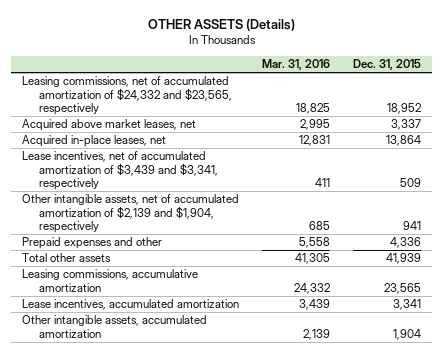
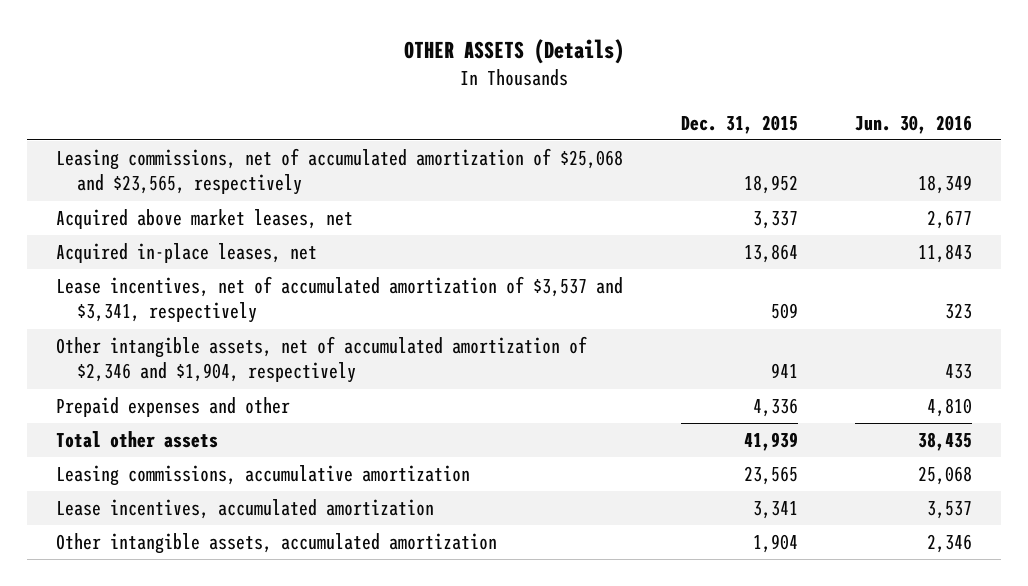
- | Mar. 31, 2016 | Dec. 31, 2015
+ | Dec. 31, 2015 | Jun. 30, 2016
- Leasing commissions, net of accumulated amortization of $24,332 and $23,565, respectively | 18,825 | 18,952
+ Leasing commissions, net of accumulated amortization of $25,068 and $23,565, respectively | 18,952 | 18,349
- Lease incentives, net of accumulated amortization of $3,439 and $3,341, respectively | 411 | 509
- Other intangible assets, net of accumulated amortization of $2,139 and $1,904, respectively | 685 | 941
+ Lease incentives, net of accumulated amortization of $3,537 and $3,341, respectively | 509 | 323
+ Other intangible assets, net of accumulated amortization of $2,346 and $1,904, respectively | 941 | 433

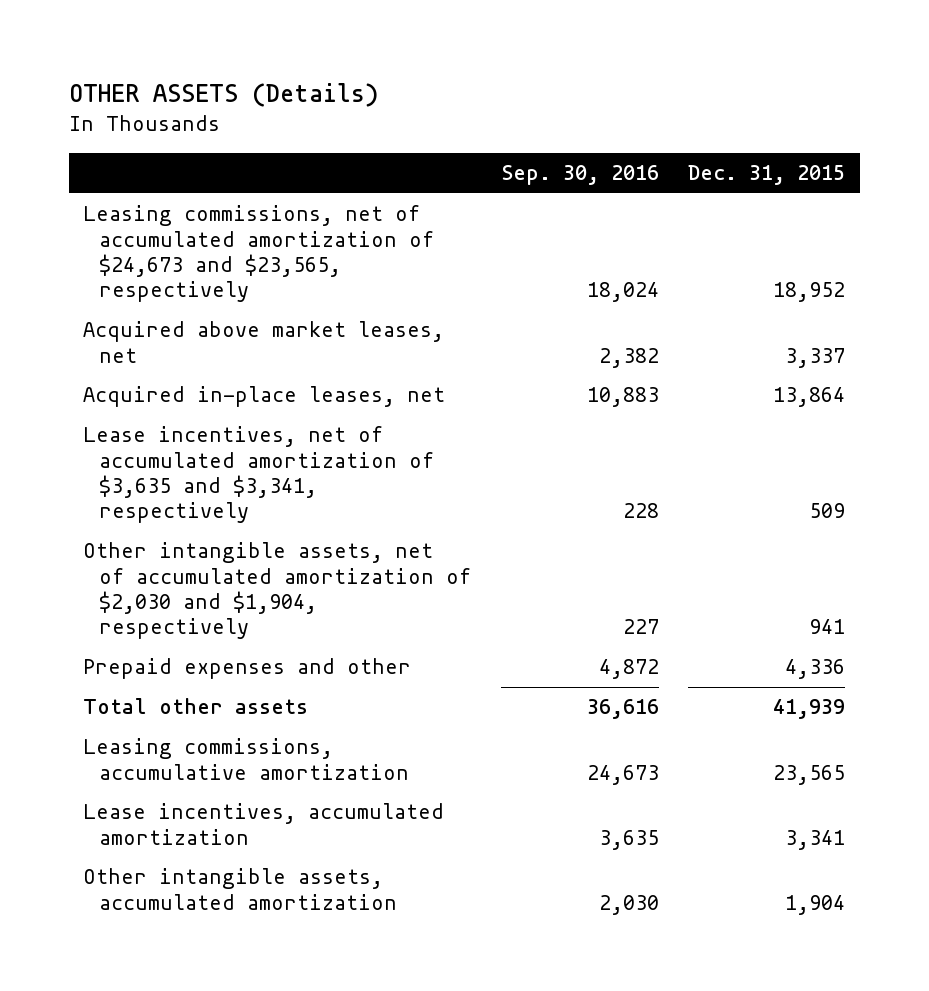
- | Dec. 31, 2015 | Jun. 30, 2016
+ | Sep. 30, 2016 | Dec. 31, 2015
- Leasing commissions, net of accumulated amortization of $25,068 and $23,565, respectively | 18,952 | 18,349
+ Leasing commissions, net of accumulated amortization of $24,673 and $23,565, respectively | 18,024 | 18,952
- Lease incentives, net of accumulated amortization of $3,537 and $3,341, respectively | 509 | 323
- Other intangible assets, net of accumulated amortization of $2,346 and $1,904, respectively | 941 | 433
+ Lease incentives, net of accumulated amortization of $3,635 and $3,341, respectively | 228 | 509
+ Other intangible assets, net of accumulated amortization of $2,030 and $1,904, respectively | 227 | 941

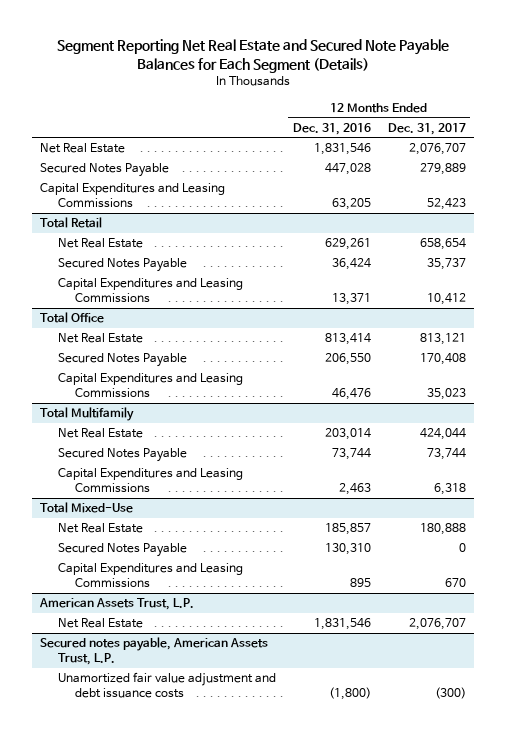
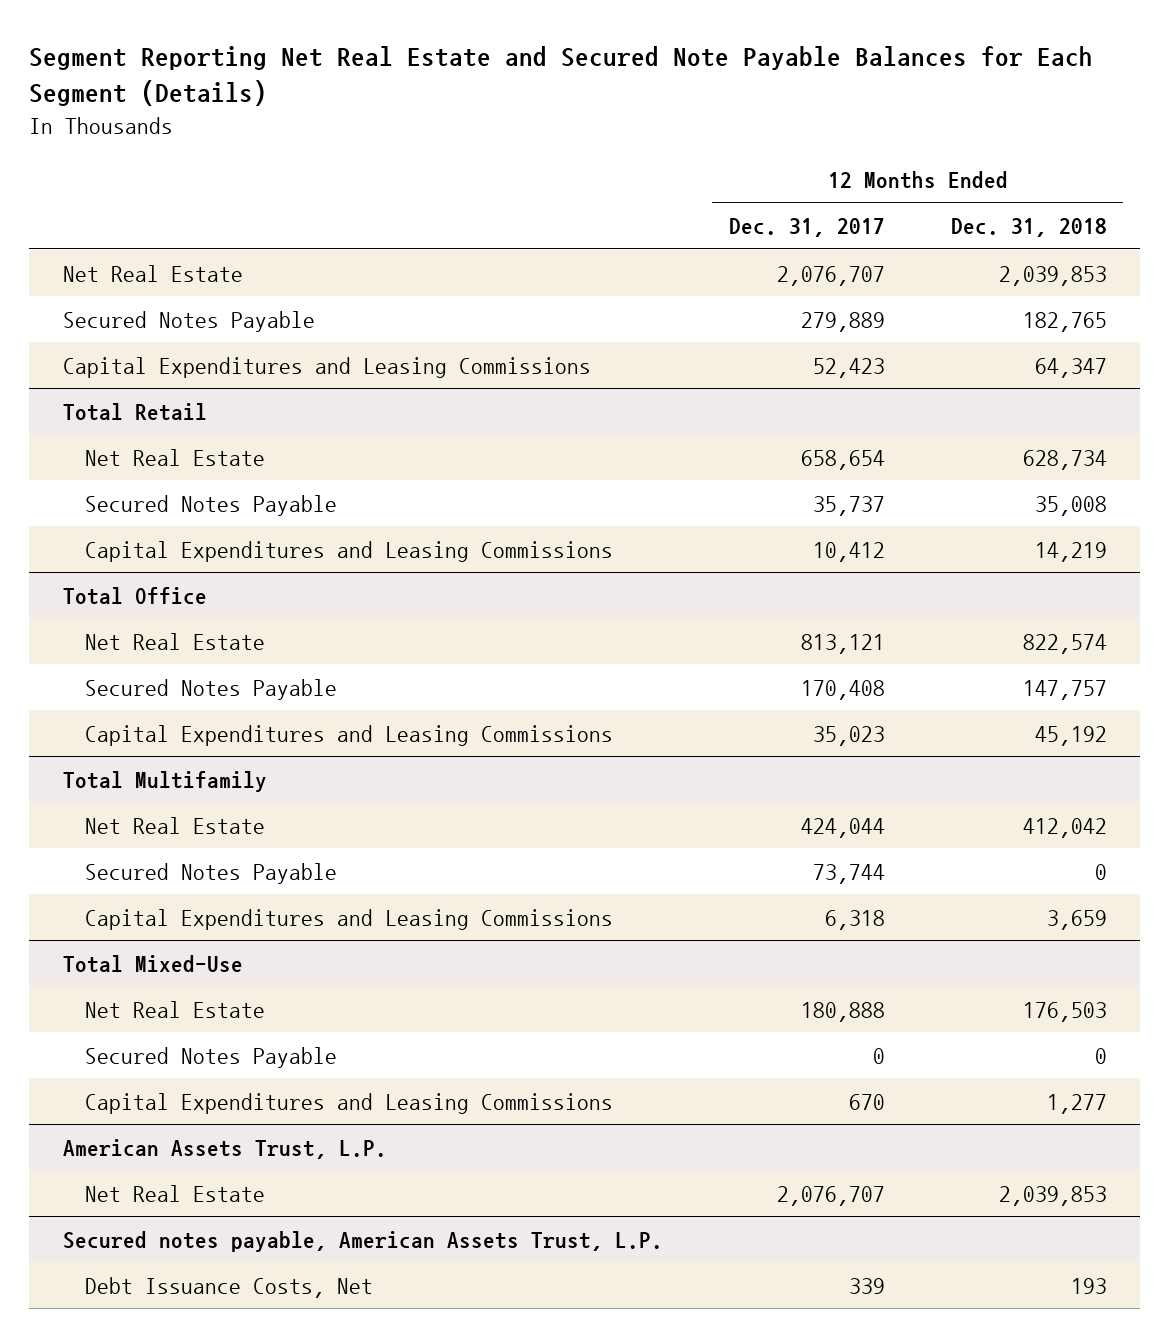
- | 12 Months Ended Dec. 31, 2016 | 12 Months Ended Dec. 31, 2017
+ | 12 Months Ended Dec. 31, 2017 | 12 Months Ended Dec. 31, 2018
@ Secured notes payable, American Assets Trust, L.P.
- Unamortized fair value adjustment and debt issuance costs | (1,800) | (300)
+ Debt Issuance Costs, Net | 339 | 193

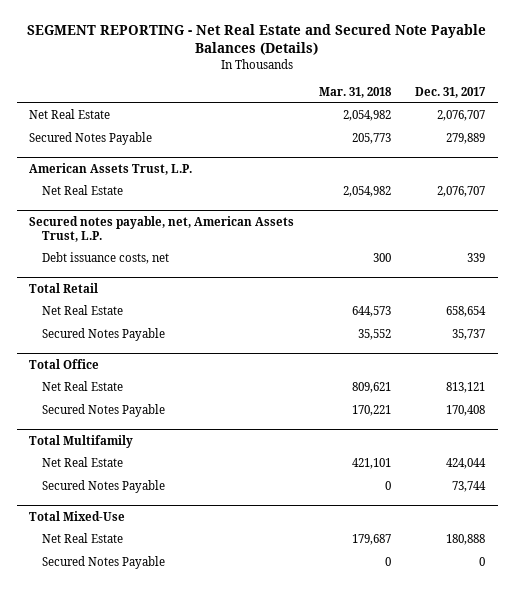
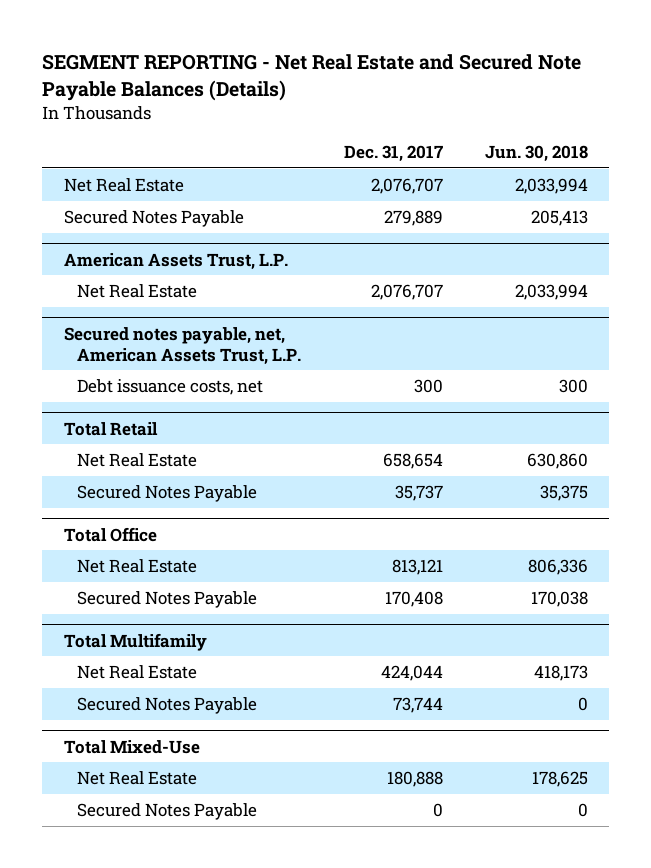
- | Mar. 31, 2018 | Dec. 31, 2017
+ | Dec. 31, 2017 | Jun. 30, 2018
@ Secured notes payable, net, American Assets Trust, L.P.
- Debt issuance costs, net | 300 | 339
+ Debt issuance costs, net | 300 | 300

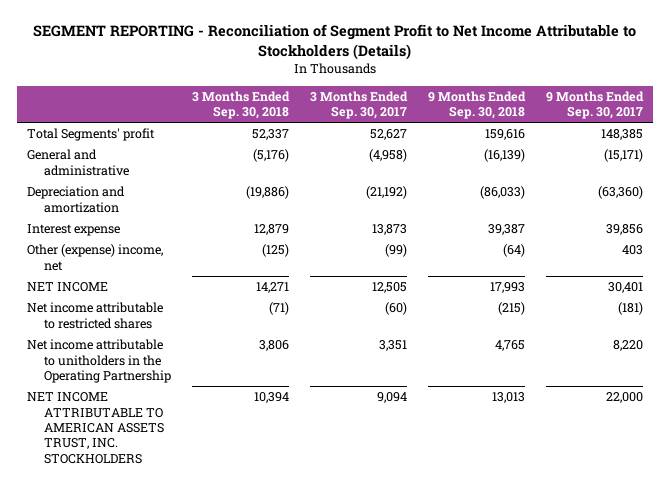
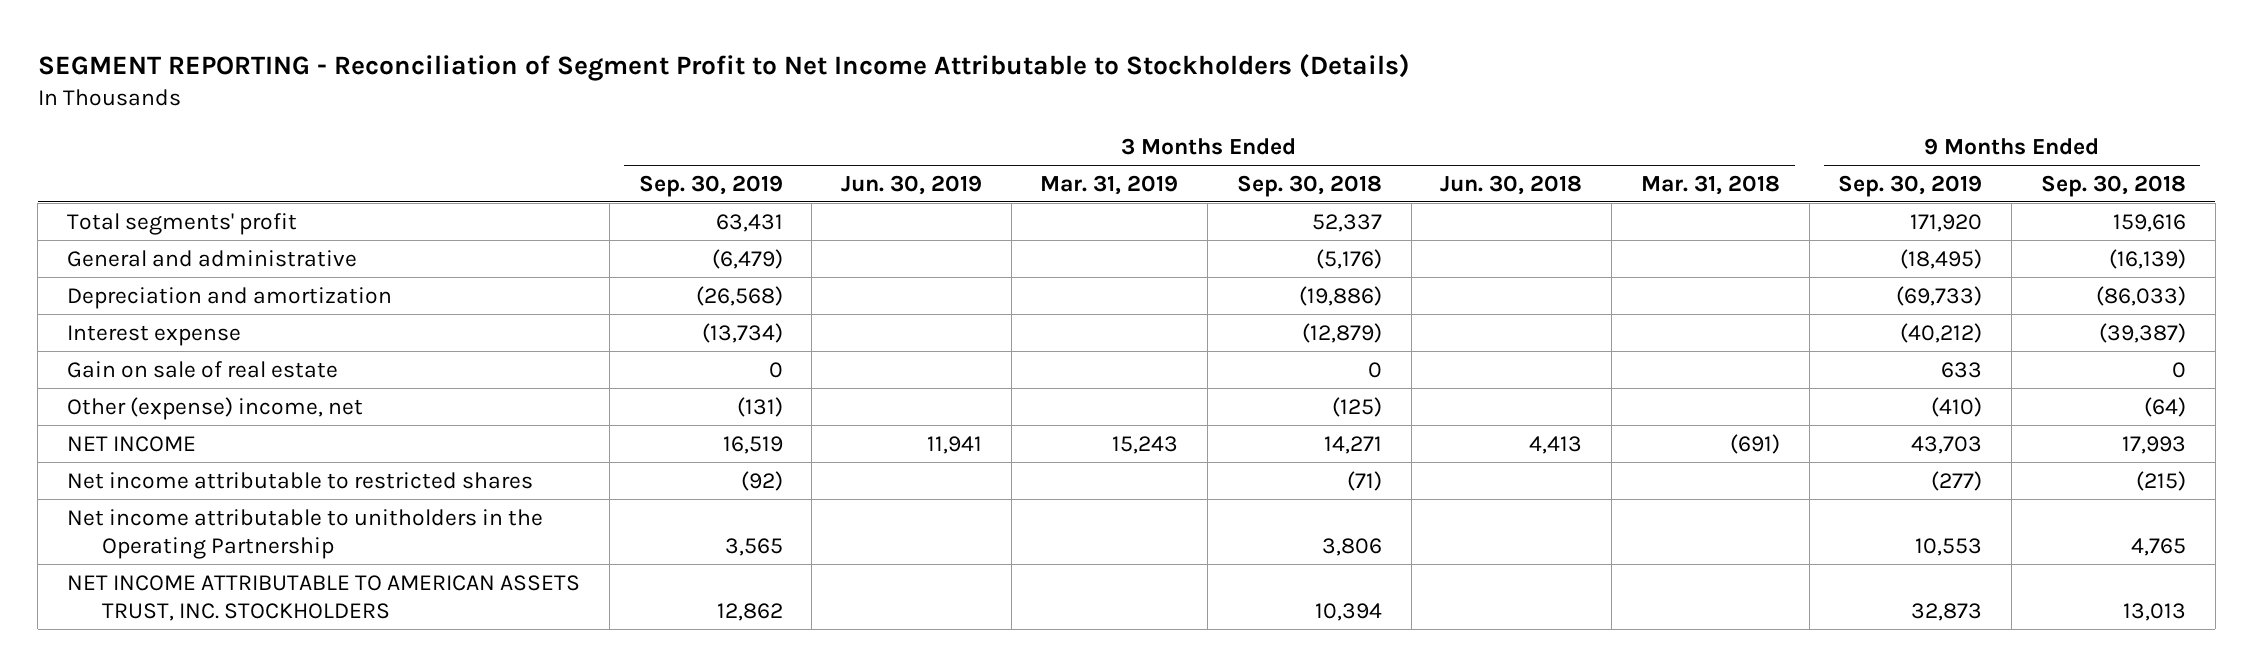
- | 3 Months Ended Sep. 30, 2018 | 3 Months Ended Sep. 30, 2017 | 9 Months Ended Sep. 30, 2018 | 9 Months Ended Sep. 30, 2017
+ | 3 Months Ended Sep. 30, 2019 | 3 Months Ended Jun. 30, 2019 | 3 Months Ended Mar. 31, 2019 | 3 Months Ended Sep. 30, 2018 | 3 Months Ended Jun. 30, 2018 | 3 Months Ended Mar. 31, 2018 | 9 Months Ended Sep. 30, 2019 | 9 Months Ended Sep. 30, 2018
- Total Segments' profit | 52,337 | 52,627 | 159,616 | 148,385
+ Total segments' profit | 63,431 | | | 52,337 | | | 171,920 | 159,616
- Interest expense | 12,879 | 13,873 | 39,387 | 39,856
+ Interest expense | (13,734) | | | (12,879) | | | (40,212) | (39,387)
+ Gain on sale of real estate | 0 | | | 0 | | | 633 | 0

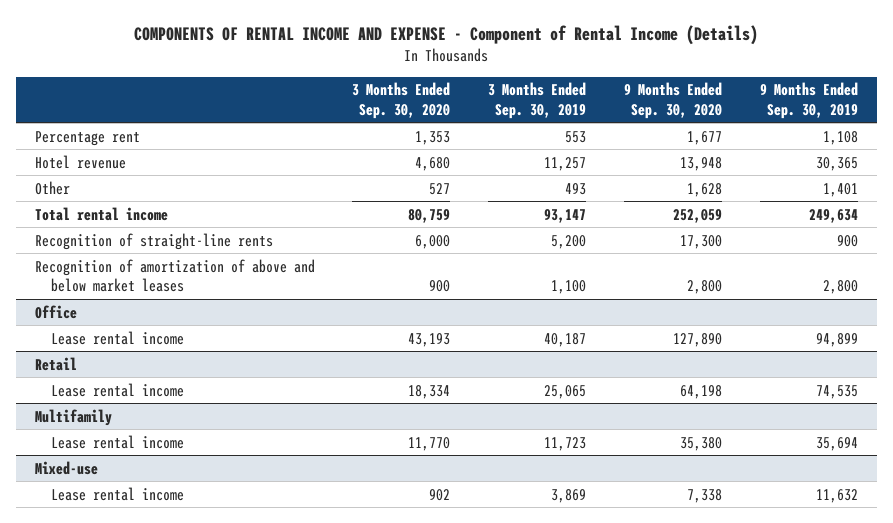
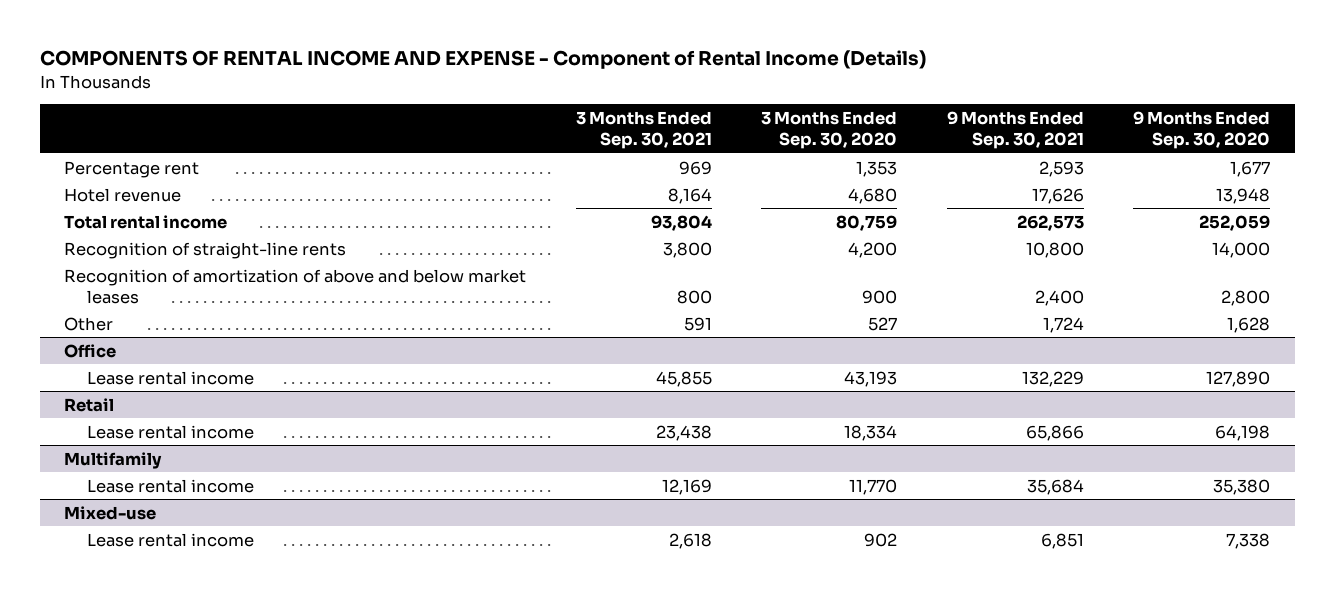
- | 3 Months Ended Sep. 30, 2020 | 3 Months Ended Sep. 30, 2019 | 9 Months Ended Sep. 30, 2020 | 9 Months Ended Sep. 30, 2019
+ | 3 Months Ended Sep. 30, 2021 | 3 Months Ended Sep. 30, 2020 | 9 Months Ended Sep. 30, 2021 | 9 Months Ended Sep. 30, 2020
- Recognition of straight-line rents | 6,000 | 5,200 | 17,300 | 900
+ Recognition of straight-line rents | 3,800 | 4,200 | 10,800 | 14,000
moved down: Other | 591 | 527 | 1,724 | 1,628

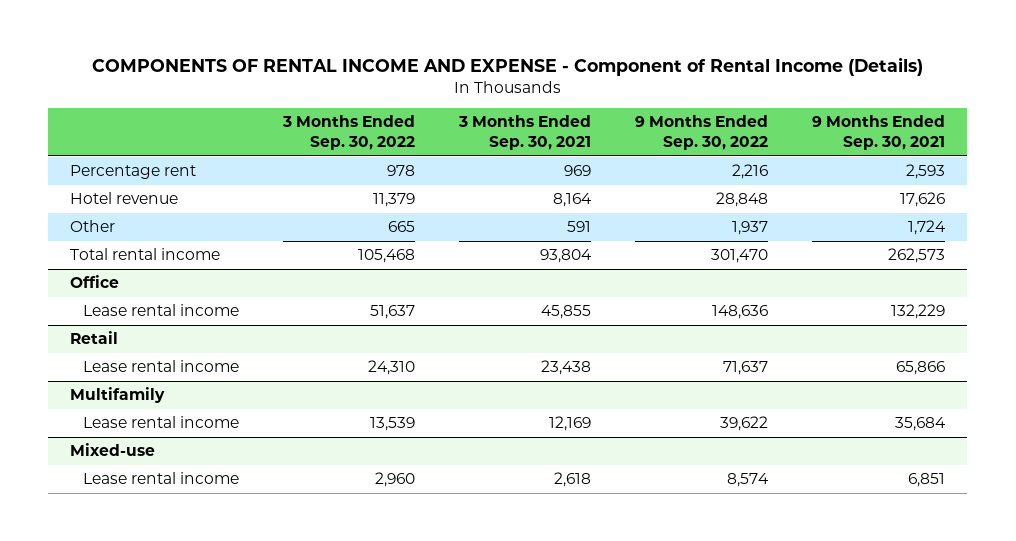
- | 3 Months Ended Sep. 30, 2021 | 3 Months Ended Sep. 30, 2020 | 9 Months Ended Sep. 30, 2021 | 9 Months Ended Sep. 30, 2020
+ | 3 Months Ended Sep. 30, 2022 | 3 Months Ended Sep. 30, 2021 | 9 Months Ended Sep. 30, 2022 | 9 Months Ended Sep. 30, 2021
- Recognition of straight-line rents | 3,800 | 4,200 | 10,800 | 14,000
- Recognition of amortization of above and below market leases | 800 | 900 | 2,400 | 2,800
moved down: Total rental income | 105,468 | 93,804 | 301,470 | 262,573

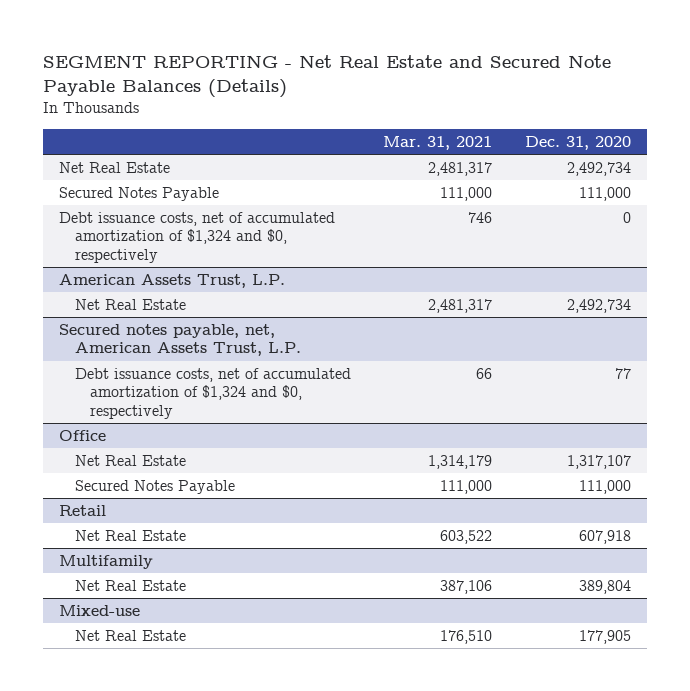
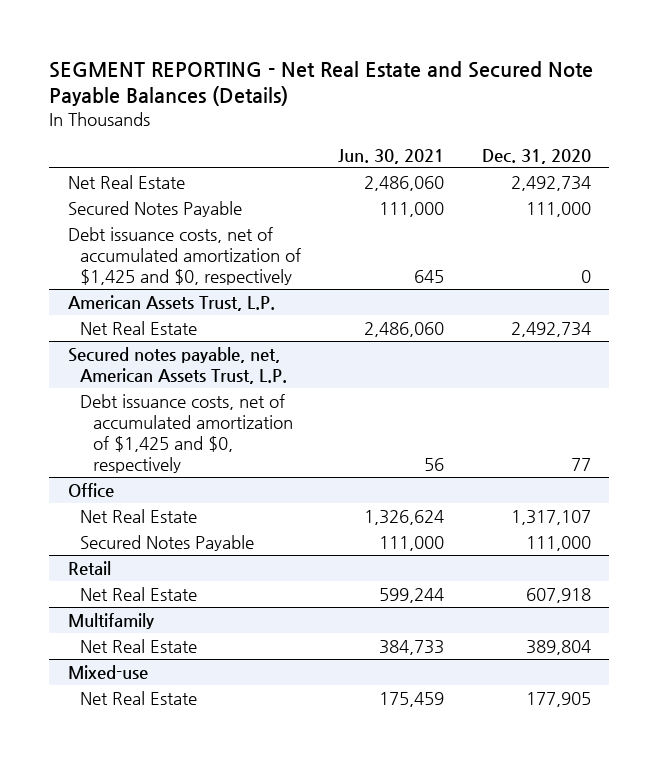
- | Mar. 31, 2021 | Dec. 31, 2020
+ | Jun. 30, 2021 | Dec. 31, 2020
- Debt issuance costs, net of accumulated amortization of $1,324 and $0, respectively | 746 | 0
+ Debt issuance costs, net of accumulated amortization of $1,425 and $0, respectively | 645 | 0
@ Secured notes payable, net, American Assets Trust, L.P.
- Debt issuance costs, net of accumulated amortization of $1,324 and $0, respectively | 66 | 77
+ Debt issuance costs, net of accumulated amortization of $1,425 and $0, respectively | 56 | 77

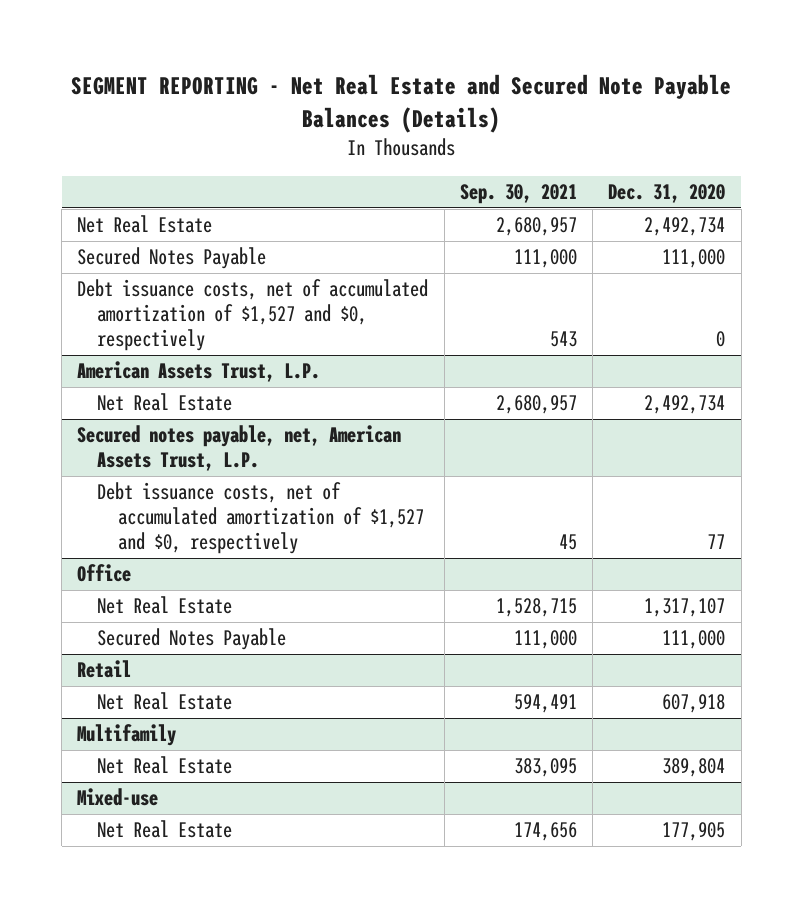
- | Jun. 30, 2021 | Dec. 31, 2020
+ | Sep. 30, 2021 | Dec. 31, 2020
- Debt issuance costs, net of accumulated amortization of $1,425 and $0, respectively | 645 | 0
+ Debt issuance costs, net of accumulated amortization of $1,527 and $0, respectively | 543 | 0
@ Secured notes payable, net, American Assets Trust, L.P.
- Debt issuance costs, net of accumulated amortization of $1,425 and $0, respectively | 56 | 77
+ Debt issuance costs, net of accumulated amortization of $1,527 and $0, respectively | 45 | 77

